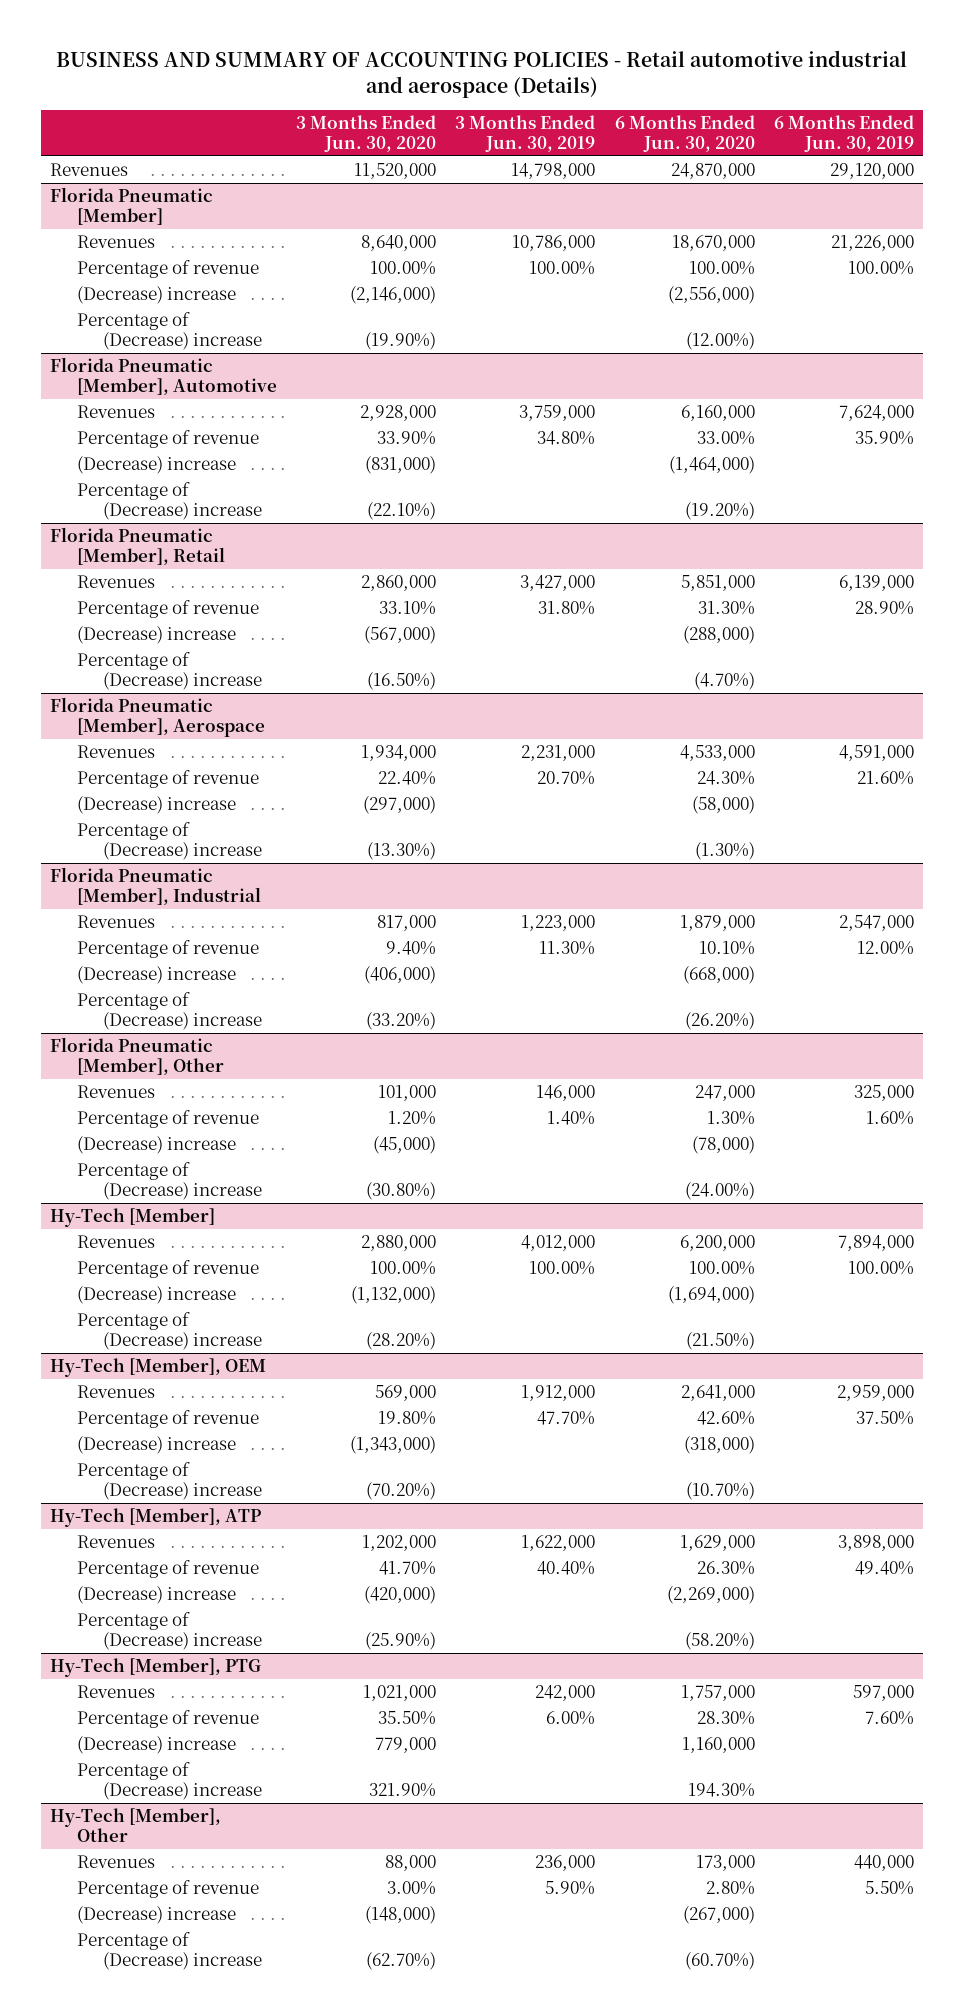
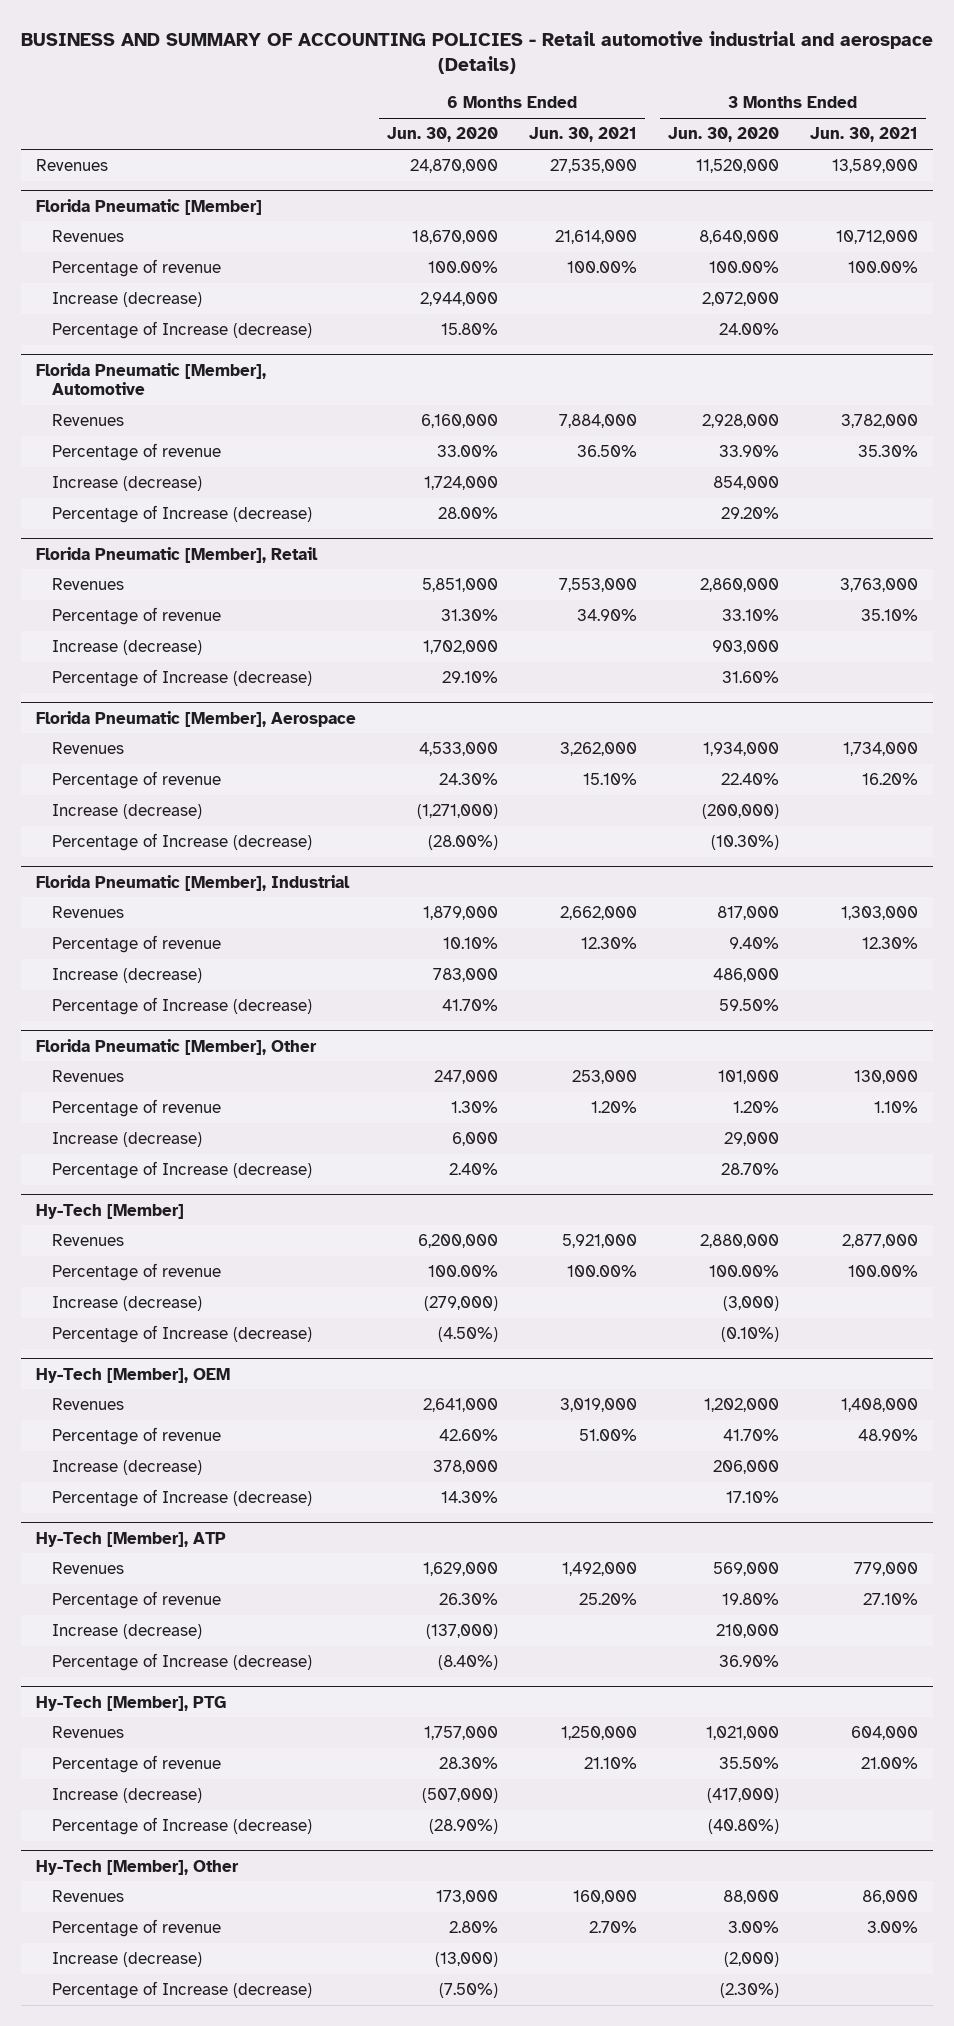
- | 3 Months Ended Jun. 30, 2020 | 3 Months Ended Jun. 30, 2019 | 6 Months Ended Jun. 30, 2020 | 6 Months Ended Jun. 30, 2019
+ | 6 Months Ended Jun. 30, 2020 | 6 Months Ended Jun. 30, 2021 | 3 Months Ended Jun. 30, 2020 | 3 Months Ended Jun. 30, 2021
@ Florida Pneumatic [Member]
- (Decrease) increase | (2,146,000) | | (2,556,000) |
- Percentage of (Decrease) increase | (19.90%) | | (12.00%) |
+ Increase (decrease) | 2,944,000 | | 2,072,000 |
+ Percentage of Increase (decrease) | 15.80% | | 24.00% |
@ Florida Pneumatic [Member], Automotive
- (Decrease) increase | (831,000) | | (1,464,000) |
- Percentage of (Decrease) increase | (22.10%) | | (19.20%) |
+ Increase (decrease) | 1,724,000 | | 854,000 |
+ Percentage of Increase (decrease) | 28.00% | | 29.20% |
@ Florida Pneumatic [Member], Retail
- (Decrease) increase | (567,000) | | (288,000) |
- Percentage of (Decrease) increase | (16.50%) | | (4.70%) |
+ Increase (decrease) | 1,702,000 | | 903,000 |
+ Percentage of Increase (decrease) | 29.10% | | 31.60% |
@ Florida Pneumatic [Member], Aerospace
- (Decrease) increase | (297,000) | | (58,000) |
- Percentage of (Decrease) increase | (13.30%) | | (1.30%) |
+ Increase (decrease) | (1,271,000) | | (200,000) |
+ Percentage of Increase (decrease) | (28.00%) | | (10.30%) |
@ Florida Pneumatic [Member], Industrial
- (Decrease) increase | (406,000) | | (668,000) |
- Percentage of (Decrease) increase | (33.20%) | | (26.20%) |
+ Increase (decrease) | 783,000 | | 486,000 |
+ Percentage of Increase (decrease) | 41.70% | | 59.50% |
@ Florida Pneumatic [Member], Other
- (Decrease) increase | (45,000) | | (78,000) |
- Percentage of (Decrease) increase | (30.80%) | | (24.00%) |
+ Increase (decrease) | 6,000 | | 29,000 |
+ Percentage of Increase (decrease) | 2.40% | | 28.70% |
@ Hy-Tech [Member]
- (Decrease) increase | (1,132,000) | | (1,694,000) |
- Percentage of (Decrease) increase | (28.20%) | | (21.50%) |
+ Increase (decrease) | (279,000) | | (3,000) |
+ Percentage of Increase (decrease) | (4.50%) | | (0.10%) |
@ Hy-Tech [Member], OEM
- Revenues | 569,000 | 1,912,000 | 2,641,000 | 2,959,000
- Percentage of revenue | 19.80% | 47.70% | 42.60% | 37.50%
- (Decrease) increase | (1,343,000) | | (318,000) |
- Percentage of (Decrease) increase | (70.20%) | | (10.70%) |
+ Revenues | 2,641,000 | 3,019,000 | 1,202,000 | 1,408,000
+ Percentage of revenue | 42.60% | 51.00% | 41.70% | 48.90%
+ Increase (decrease) | 378,000 | | 206,000 |
+ Percentage of Increase (decrease) | 14.30% | | 17.10% |
@ Hy-Tech [Member], ATP
- Revenues | 1,202,000 | 1,622,000 | 1,629,000 | 3,898,000
- Percentage of revenue | 41.70% | 40.40% | 26.30% | 49.40%
- (Decrease) increase | (420,000) | | (2,269,000) |
- Percentage of (Decrease) increase | (25.90%) | | (58.20%) |
+ Revenues | 1,629,000 | 1,492,000 | 569,000 | 779,000
+ Percentage of revenue | 26.30% | 25.20% | 19.80% | 27.10%
+ Increase (decrease) | (137,000) | | 210,000 |
+ Percentage of Increase (decrease) | (8.40%) | | 36.90% |
@ Hy-Tech [Member], PTG
- (Decrease) increase | 779,000 | | 1,160,000 |
- Percentage of (Decrease) increase | 321.90% | | 194.30% |
+ Increase (decrease) | (507,000) | | (417,000) |
+ Percentage of Increase (decrease) | (28.90%) | | (40.80%) |
@ Hy-Tech [Member], Other
- (Decrease) increase | (148,000) | | (267,000) |
- Percentage of (Decrease) increase | (62.70%) | | (60.70%) |
+ Increase (decrease) | (13,000) | | (2,000) |
+ Percentage of Increase (decrease) | (7.50%) | | (2.30%) |

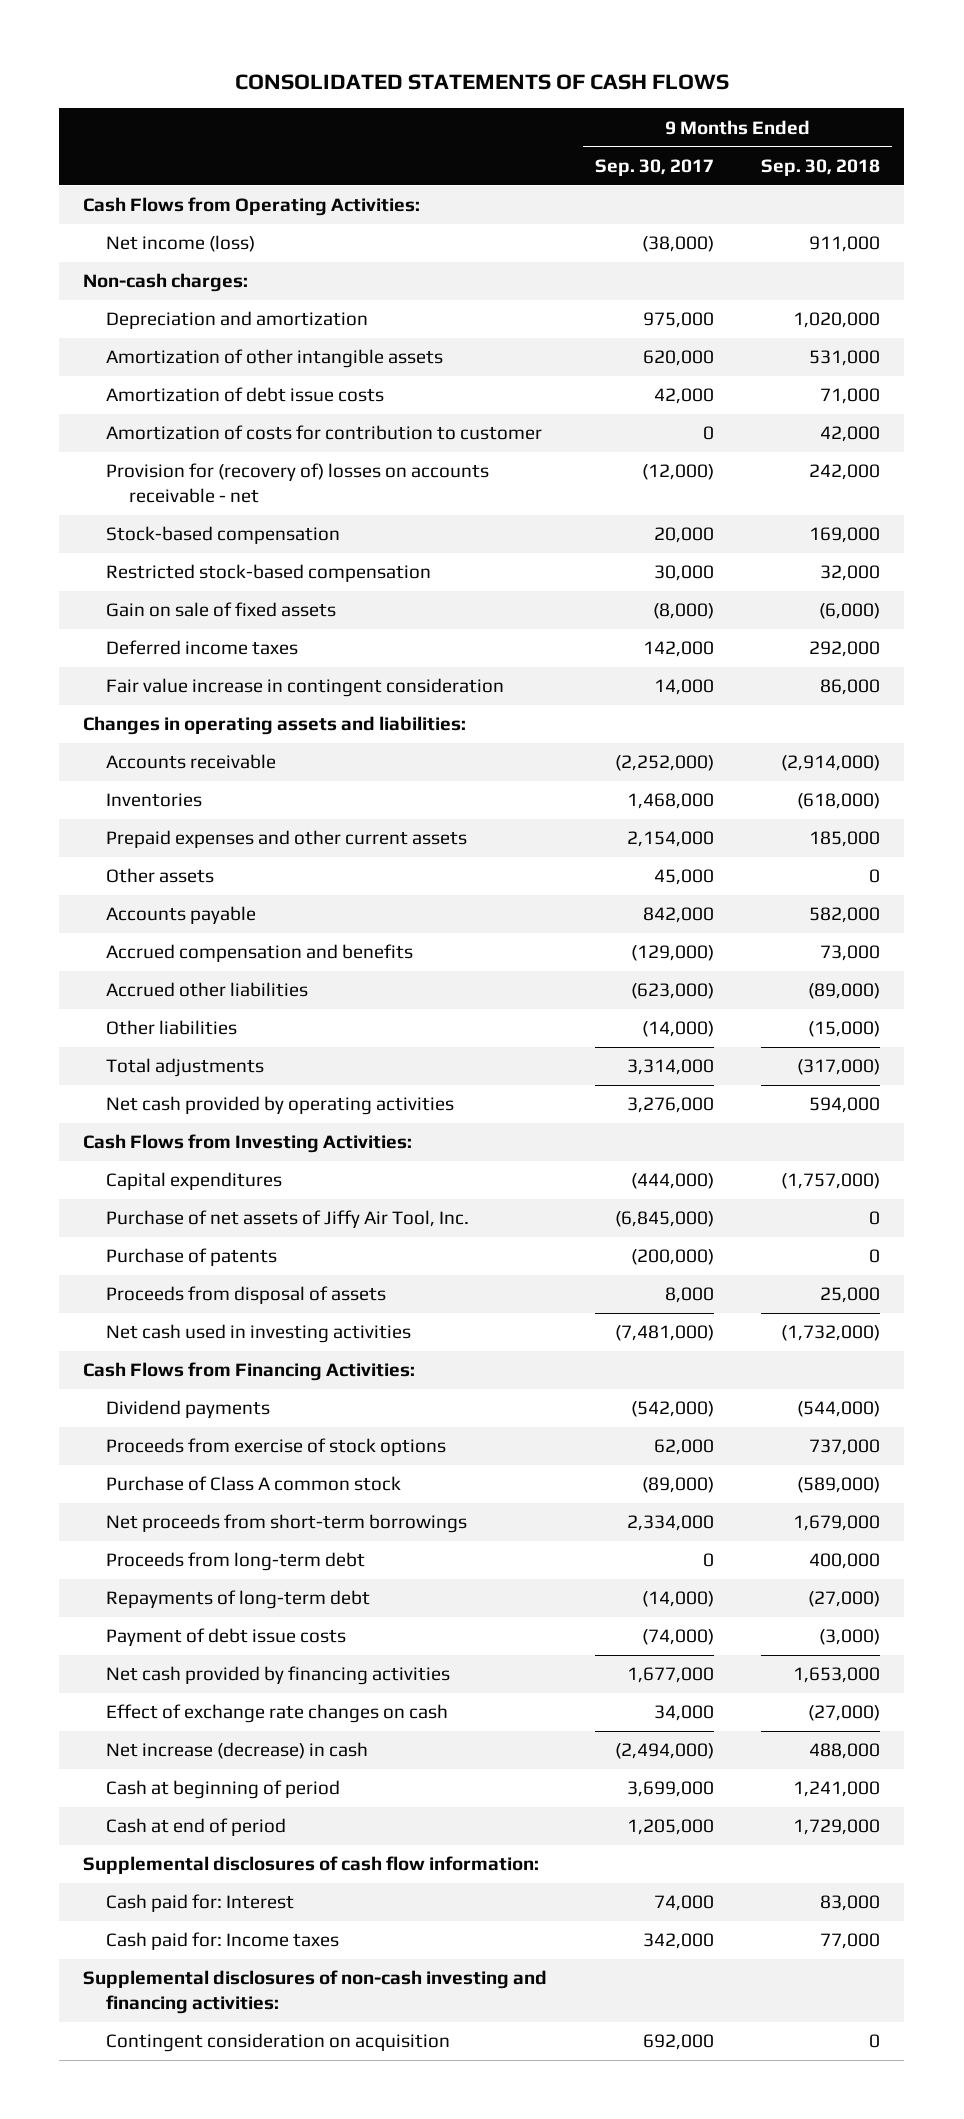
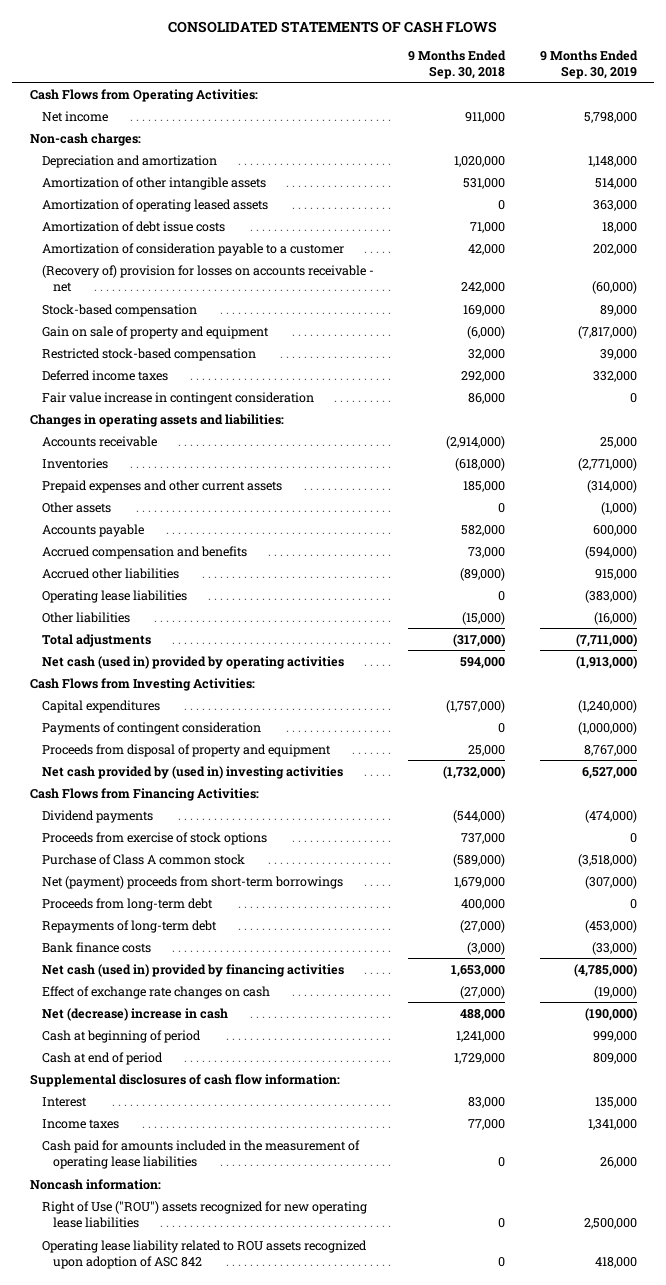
- | 9 Months Ended Sep. 30, 2017 | 9 Months Ended Sep. 30, 2018
+ | 9 Months Ended Sep. 30, 2018 | 9 Months Ended Sep. 30, 2019
- Net income (loss) | (38,000) | 911,000
+ Net income | 911,000 | 5,798,000
+ Amortization of operating leased assets | 0 | 363,000
- Amortization of costs for contribution to customer | 0 | 42,000
- Provision for (recovery of) losses on accounts receivable - net | (12,000) | 242,000
+ Amortization of consideration payable to a customer | 42,000 | 202,000
+ (Recovery of) provision for losses on accounts receivable - net | 242,000 | (60,000)
+ Gain on sale of property and equipment | (6,000) | (7,817,000)
- Gain on sale of fixed assets | (8,000) | (6,000)
+ Operating lease liabilities | 0 | (383,000)
- Net cash provided by operating activities | 3,276,000 | 594,000
+ Net cash (used in) provided by operating activities | 594,000 | (1,913,000)
- Purchase of net assets of Jiffy Air Tool, Inc. | (6,845,000) | 0
- Purchase of patents | (200,000) | 0
- Proceeds from disposal of assets | 8,000 | 25,000
- Net cash used in investing activities | (7,481,000) | (1,732,000)
+ Payments of contingent consideration | 0 | (1,000,000)
+ Proceeds from disposal of property and equipment | 25,000 | 8,767,000
+ Net cash provided by (used in) investing activities | (1,732,000) | 6,527,000
- Net proceeds from short-term borrowings | 2,334,000 | 1,679,000
+ Net (payment) proceeds from short-term borrowings | 1,679,000 | (307,000)
- Payment of debt issue costs | (74,000) | (3,000)
- Net cash provided by financing activities | 1,677,000 | 1,653,000
+ Bank finance costs | (3,000) | (33,000)
+ Net cash (used in) provided by financing activities | 1,653,000 | (4,785,000)
- Net increase (decrease) in cash | (2,494,000) | 488,000
+ Net (decrease) increase in cash | 488,000 | (190,000)
- Cash paid for: Interest | 74,000 | 83,000
- Cash paid for: Income taxes | 342,000 | 77,000
- Supplemental disclosures of non-cash investing and financing activities:
- Contingent consideration on acquisition | 692,000 | 0
+ Interest | 83,000 | 135,000
+ Income taxes | 77,000 | 1,341,000
+ Cash paid for amounts included in the measurement of operating lease liabilities | 0 | 26,000
+ Noncash information:
+ Right of Use ("ROU") assets recognized for new operating lease liabilities | 0 | 2,500,000
+ Operating lease liability related to ROU assets recognized upon adoption of ASC 842 | 0 | 418,000

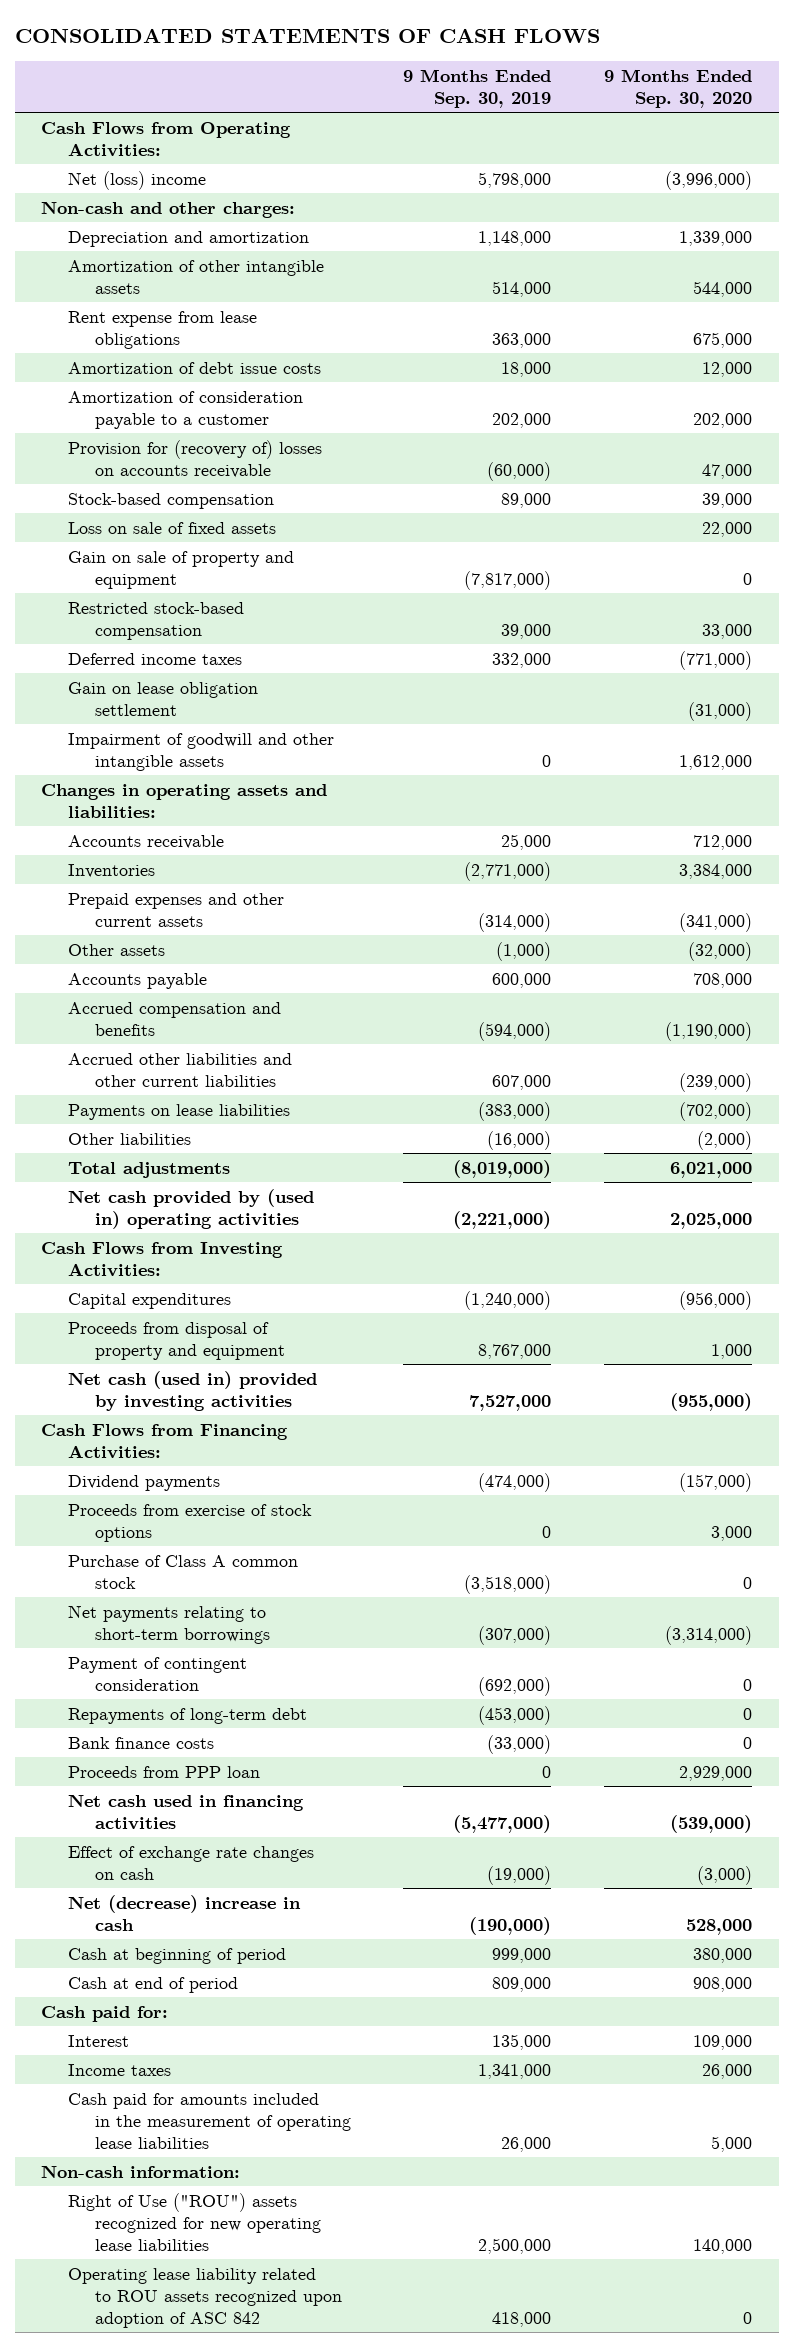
- | 9 Months Ended Sep. 30, 2018 | 9 Months Ended Sep. 30, 2019
+ | 9 Months Ended Sep. 30, 2019 | 9 Months Ended Sep. 30, 2020
- Net income | 911,000 | 5,798,000
- Non-cash charges:
+ Net (loss) income | 5,798,000 | (3,996,000)
+ Non-cash and other charges:
- Amortization of operating leased assets | 0 | 363,000
+ Rent expense from lease obligations | 363,000 | 675,000
- (Recovery of) provision for losses on accounts receivable - net | 242,000 | (60,000)
+ Provision for (recovery of) losses on accounts receivable | (60,000) | 47,000
+ Loss on sale of fixed assets | | 22,000
- Fair value increase in contingent consideration | 86,000 | 0
+ Gain on lease obligation settlement | | (31,000)
+ Impairment of goodwill and other intangible assets | 0 | 1,612,000
- Accrued other liabilities | (89,000) | 915,000
- Operating lease liabilities | 0 | (383,000)
+ Accrued other liabilities and other current liabilities | 607,000 | (239,000)
+ Payments on lease liabilities | (383,000) | (702,000)
- Total adjustments | (317,000) | (7,711,000)
- Net cash (used in) provided by operating activities | 594,000 | (1,913,000)
+ Total adjustments | (8,019,000) | 6,021,000
+ Net cash provided by (used in) operating activities | (2,221,000) | 2,025,000
- Payments of contingent consideration | 0 | (1,000,000)
- Net cash provided by (used in) investing activities | (1,732,000) | 6,527,000
+ Net cash (used in) provided by investing activities | 7,527,000 | (955,000)
- Net (payment) proceeds from short-term borrowings | 1,679,000 | (307,000)
- Proceeds from long-term debt | 400,000 | 0
+ Net payments relating to short-term borrowings | (307,000) | (3,314,000)
+ Payment of contingent consideration | (692,000) | 0
- Net cash (used in) provided by financing activities | 1,653,000 | (4,785,000)
+ Proceeds from PPP loan | 0 | 2,929,000
+ Net cash used in financing activities | (5,477,000) | (539,000)
- Supplemental disclosures of cash flow information:
+ Cash paid for:
- Noncash information:
+ Non-cash information:

